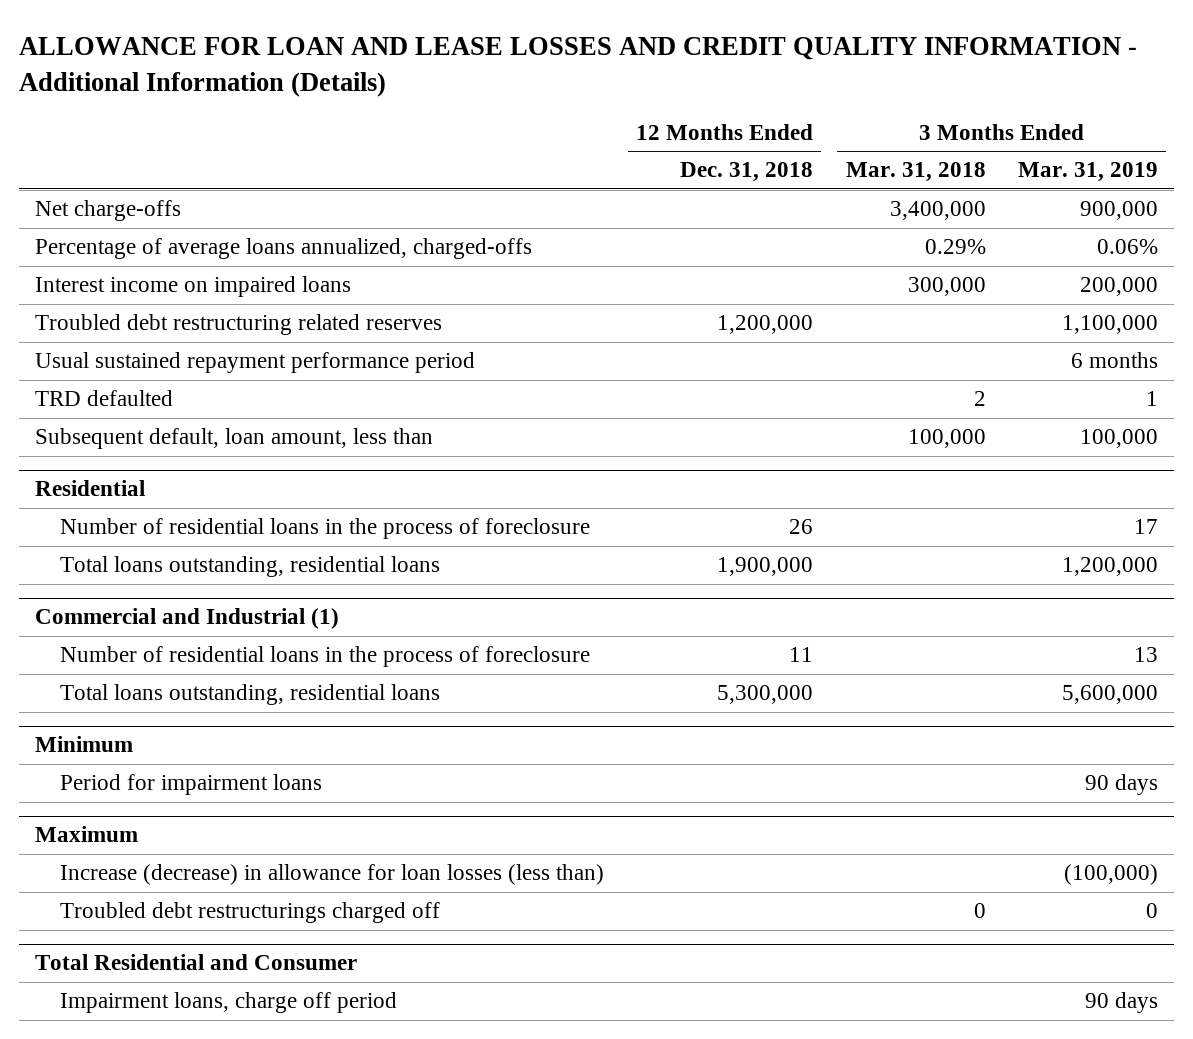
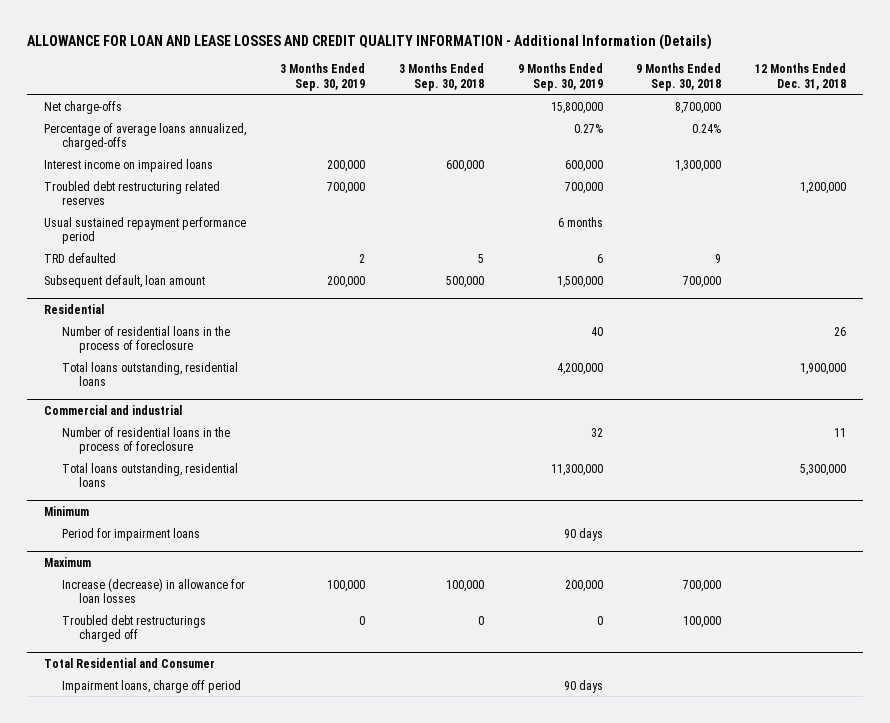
- | 12 Months Ended Dec. 31, 2018 | 3 Months Ended Mar. 31, 2018 | 3 Months Ended Mar. 31, 2019
+ | 3 Months Ended Sep. 30, 2019 | 3 Months Ended Sep. 30, 2018 | 9 Months Ended Sep. 30, 2019 | 9 Months Ended Sep. 30, 2018 | 12 Months Ended Dec. 31, 2018
- Subsequent default, loan amount, less than | | 100,000 | 100,000
+ Subsequent default, loan amount | 200,000 | 500,000 | 1,500,000 | 700,000 |
- Commercial and Industrial (1)
+ Commercial and industrial
@ Maximum
- Increase (decrease) in allowance for loan losses (less than) | | | (100,000)
+ Increase (decrease) in allowance for loan losses | 100,000 | 100,000 | 200,000 | 700,000 |

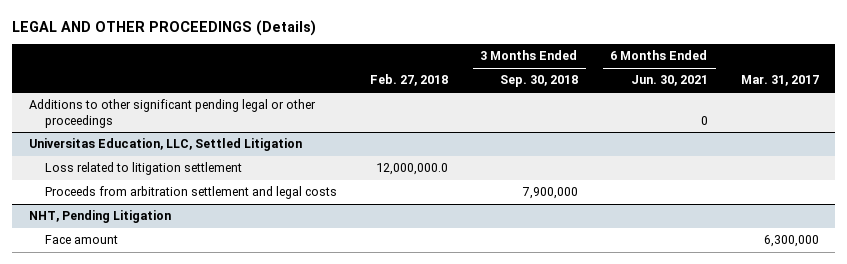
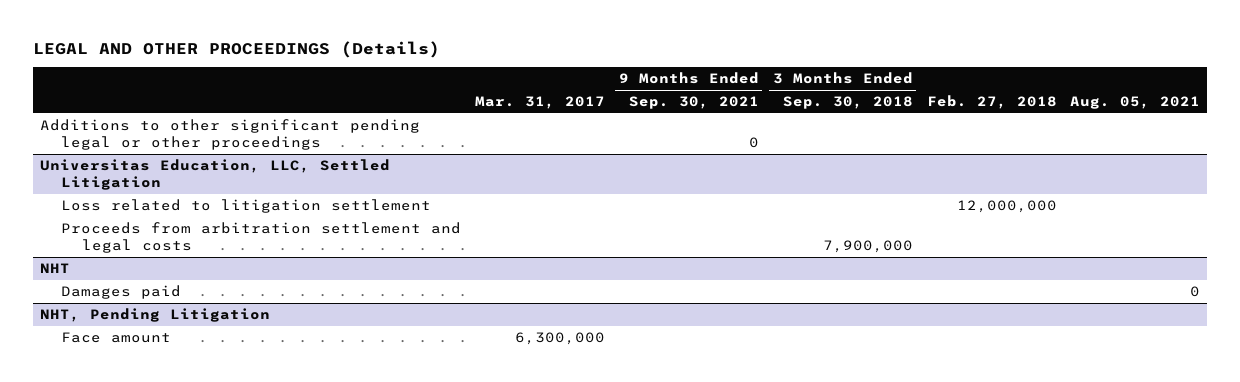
- | Feb. 27, 2018 | 3 Months Ended Sep. 30, 2018 | 6 Months Ended Jun. 30, 2021 | Mar. 31, 2017
+ | Mar. 31, 2017 | 9 Months Ended Sep. 30, 2021 | 3 Months Ended Sep. 30, 2018 | Feb. 27, 2018 | Aug. 05, 2021
@ Universitas Education, LLC, Settled Litigation
- Loss related to litigation settlement | 12,000,000.0 | | |
+ Loss related to litigation settlement | | | | 12,000,000 |
+ NHT
+ Damages paid | | | | | 0

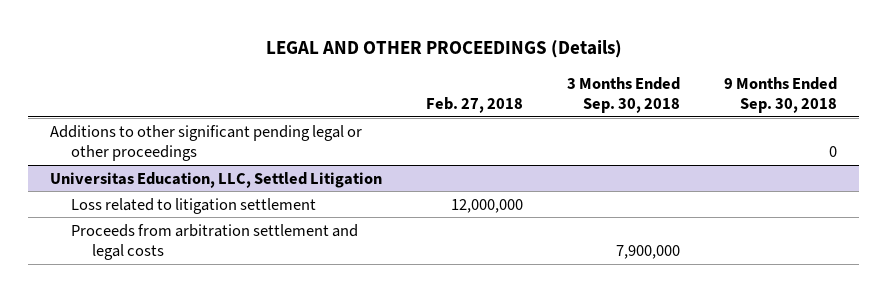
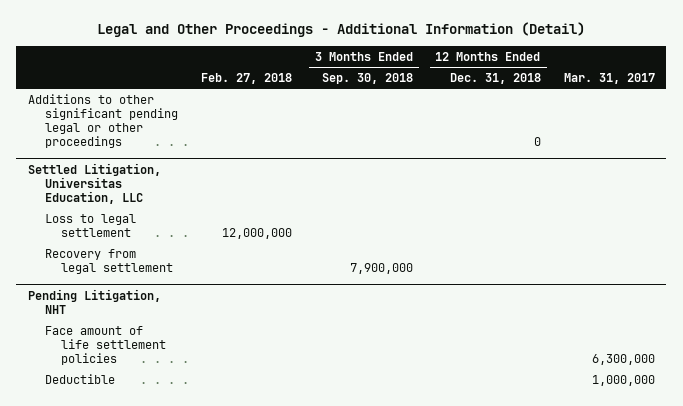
- LEGAL AND OTHER PROCEEDINGS (Details)
+ Legal and Other Proceedings - Additional Information (Detail)
- | Feb. 27, 2018 | 3 Months Ended Sep. 30, 2018 | 9 Months Ended Sep. 30, 2018
+ | Feb. 27, 2018 | 3 Months Ended Sep. 30, 2018 | 12 Months Ended Dec. 31, 2018 | Mar. 31, 2017
- Universitas Education, LLC, Settled Litigation
- Loss related to litigation settlement | 12,000,000 | |
- Proceeds from arbitration settlement and legal costs | | 7,900,000 |
+ Settled Litigation, Universitas Education, LLC
+ Loss to legal settlement | 12,000,000 | | |
+ Recovery from legal settlement | | 7,900,000 | |
+ Pending Litigation, NHT
+ Face amount of life settlement policies | | | | 6,300,000
+ Deductible | | | | 1,000,000

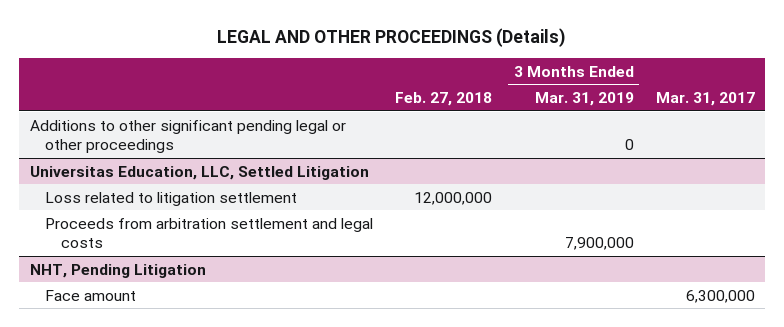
- Legal and Other Proceedings - Additional Information (Detail)
+ LEGAL AND OTHER PROCEEDINGS (Details)
- | Feb. 27, 2018 | 3 Months Ended Sep. 30, 2018 | 12 Months Ended Dec. 31, 2018 | Mar. 31, 2017
+ | Feb. 27, 2018 | 3 Months Ended Mar. 31, 2019 | Mar. 31, 2017
- Settled Litigation, Universitas Education, LLC
- Loss to legal settlement | 12,000,000 | | |
- Recovery from legal settlement | | 7,900,000 | |
- Pending Litigation, NHT
- Face amount of life settlement policies | | | | 6,300,000
- Deductible | | | | 1,000,000
+ Universitas Education, LLC, Settled Litigation
+ Loss related to litigation settlement | 12,000,000 | |
+ Proceeds from arbitration settlement and legal costs | | 7,900,000 |
+ NHT, Pending Litigation
+ Face amount | | | 6,300,000

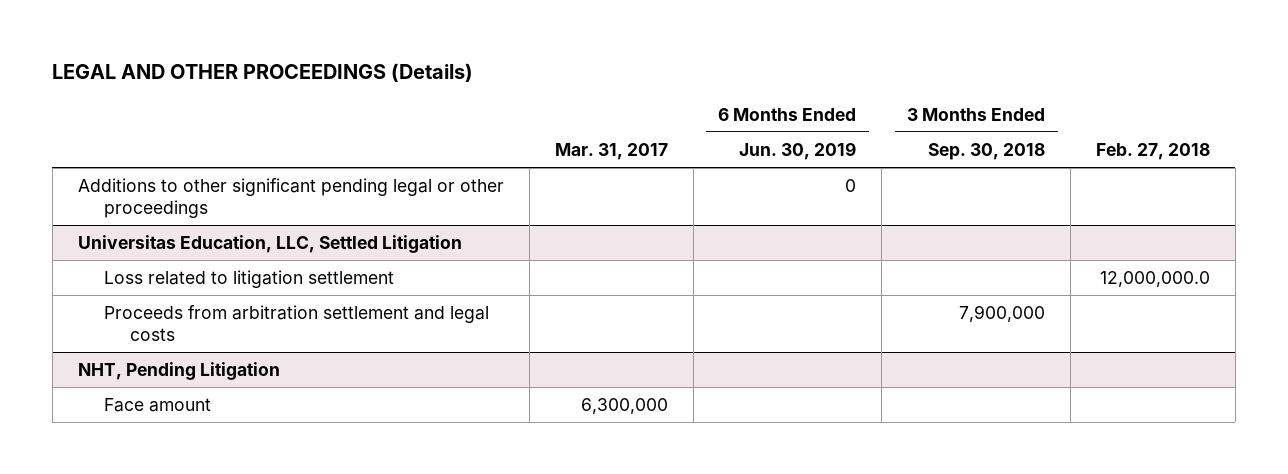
- | Feb. 27, 2018 | 3 Months Ended Mar. 31, 2019 | Mar. 31, 2017
+ | Mar. 31, 2017 | 6 Months Ended Jun. 30, 2019 | 3 Months Ended Sep. 30, 2018 | Feb. 27, 2018
@ Universitas Education, LLC, Settled Litigation
- Loss related to litigation settlement | 12,000,000 | |
+ Loss related to litigation settlement | | | | 12,000,000.0

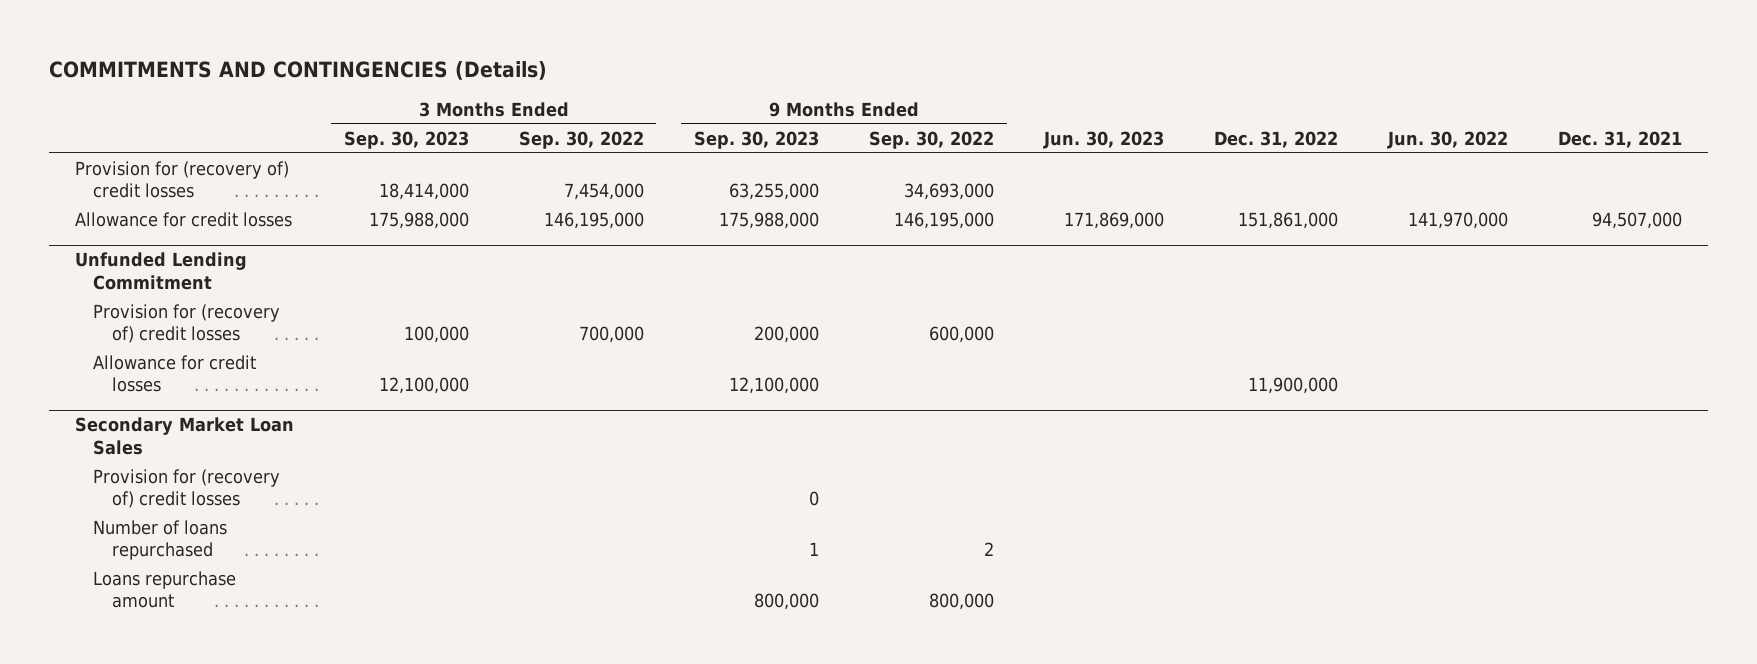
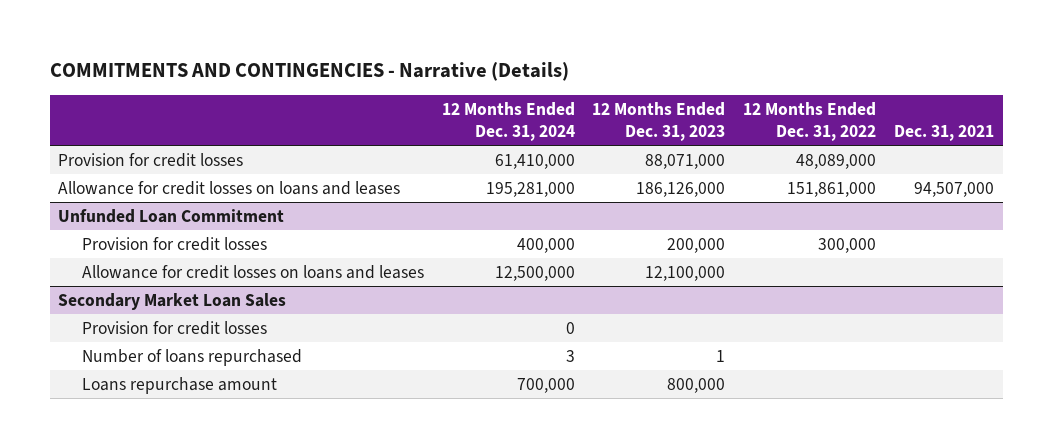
- COMMITMENTS AND CONTINGENCIES (Details)
+ COMMITMENTS AND CONTINGENCIES - Narrative (Details)
- | 3 Months Ended Sep. 30, 2023 | 3 Months Ended Sep. 30, 2022 | 9 Months Ended Sep. 30, 2023 | 9 Months Ended Sep. 30, 2022 | Jun. 30, 2023 | Dec. 31, 2022 | Jun. 30, 2022 | Dec. 31, 2021
+ | 12 Months Ended Dec. 31, 2024 | 12 Months Ended Dec. 31, 2023 | 12 Months Ended Dec. 31, 2022 | Dec. 31, 2021
- Provision for (recovery of) credit losses | 18,414,000 | 7,454,000 | 63,255,000 | 34,693,000 | | | |
- Allowance for credit losses | 175,988,000 | 146,195,000 | 175,988,000 | 146,195,000 | 171,869,000 | 151,861,000 | 141,970,000 | 94,507,000
- Unfunded Lending Commitment
- Provision for (recovery of) credit losses | 100,000 | 700,000 | 200,000 | 600,000 | | | |
- Allowance for credit losses | 12,100,000 | | 12,100,000 | | | 11,900,000 | |
+ Provision for credit losses | 61,410,000 | 88,071,000 | 48,089,000 |
+ Allowance for credit losses on loans and leases | 195,281,000 | 186,126,000 | 151,861,000 | 94,507,000
+ Unfunded Loan Commitment
+ Provision for credit losses | 400,000 | 200,000 | 300,000 |
+ Allowance for credit losses on loans and leases | 12,500,000 | 12,100,000 | |
@ Secondary Market Loan Sales
- Provision for (recovery of) credit losses | | | 0 | | | | |
+ Provision for credit losses | 0 | | |

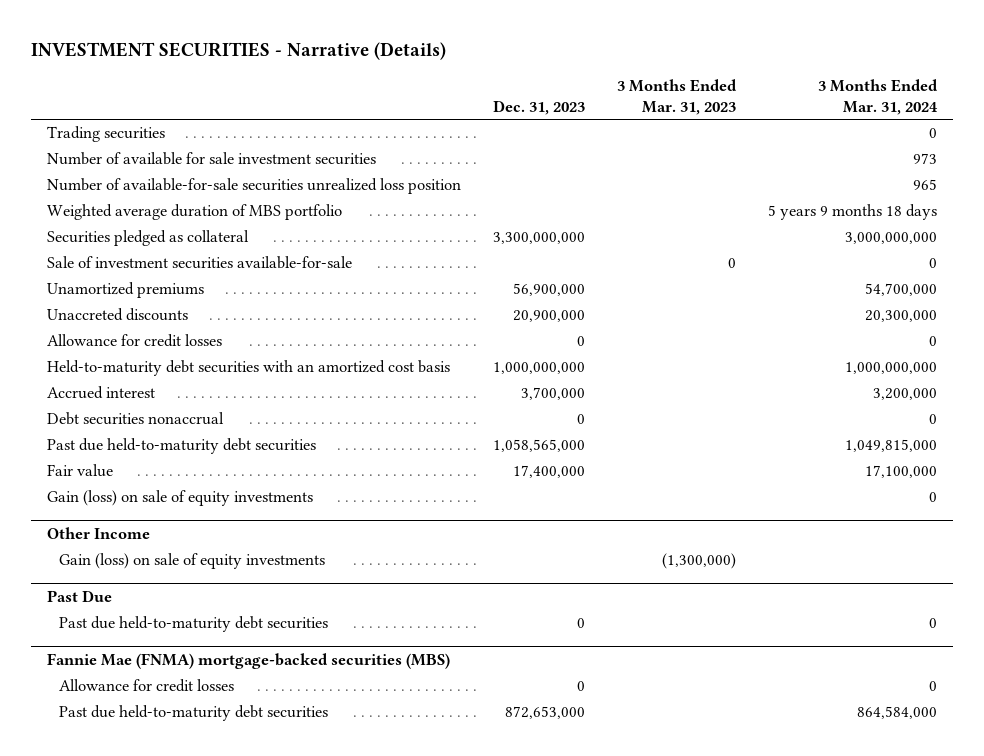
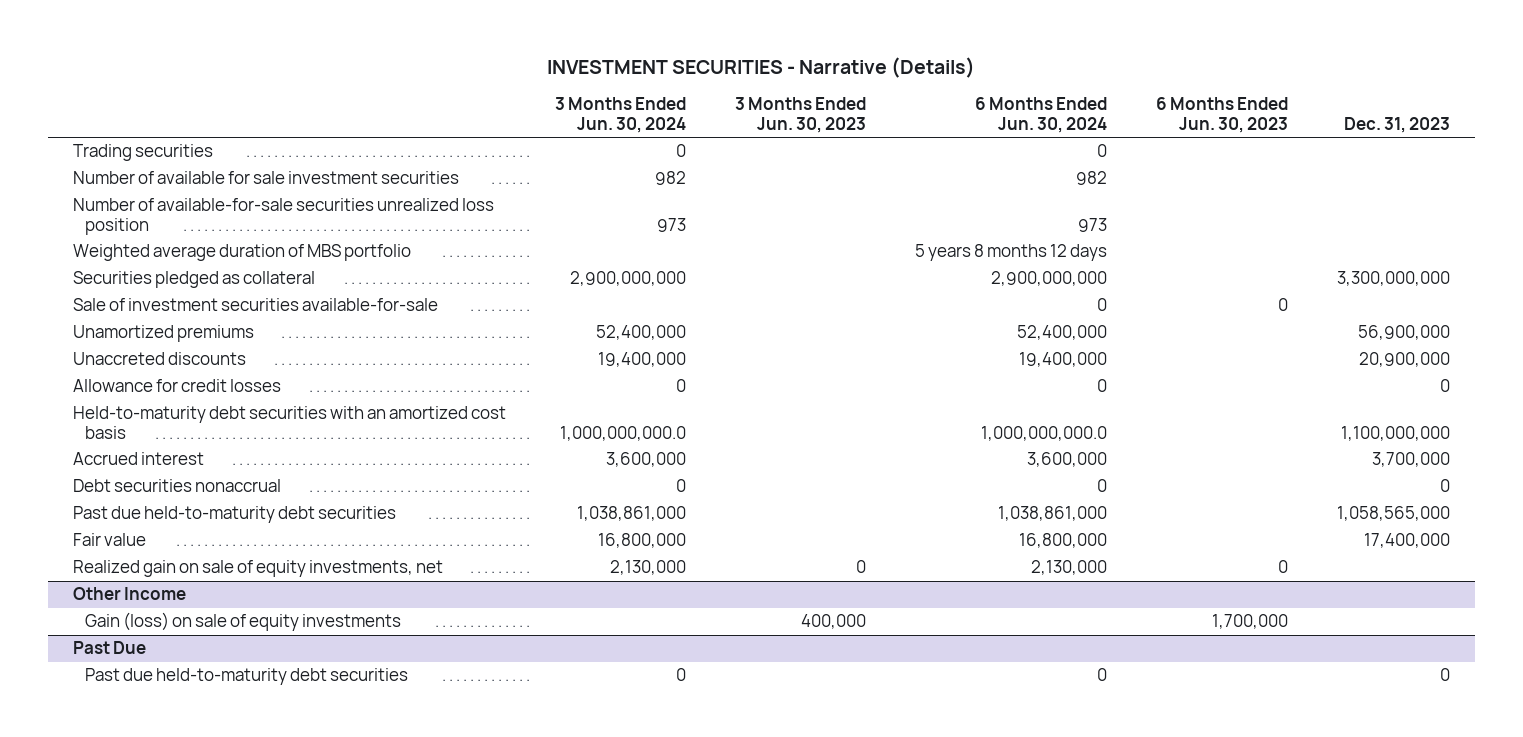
- | Dec. 31, 2023 | 3 Months Ended Mar. 31, 2023 | 3 Months Ended Mar. 31, 2024
+ | 3 Months Ended Jun. 30, 2024 | 3 Months Ended Jun. 30, 2023 | 6 Months Ended Jun. 30, 2024 | 6 Months Ended Jun. 30, 2023 | Dec. 31, 2023
- Held-to-maturity debt securities with an amortized cost basis | 1,000,000,000 | | 1,000,000,000
+ Held-to-maturity debt securities with an amortized cost basis | 1,000,000,000.0 | | 1,000,000,000.0 | | 1,100,000,000
- Gain (loss) on sale of equity investments | | | 0
+ Realized gain on sale of equity investments, net | 2,130,000 | 0 | 2,130,000 | 0 |
- Fannie Mae (FNMA) mortgage-backed securities (MBS)
- Allowance for credit losses | 0 | | 0
- Past due held-to-maturity debt securities | 872,653,000 | | 864,584,000

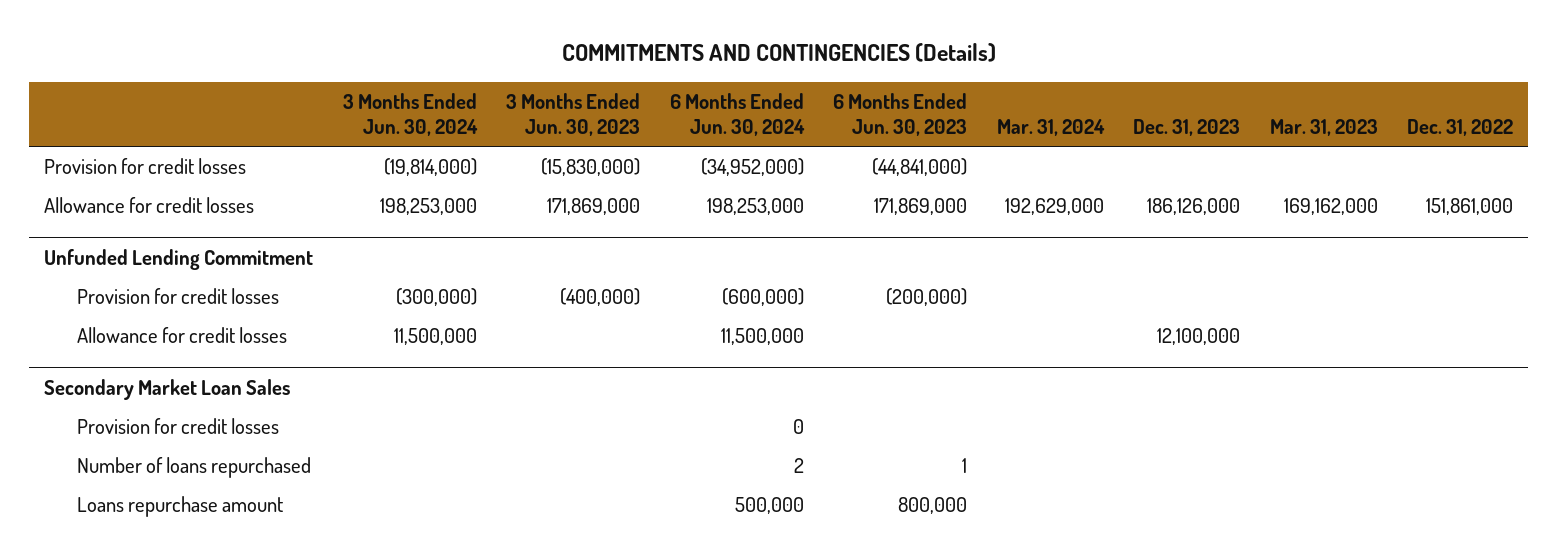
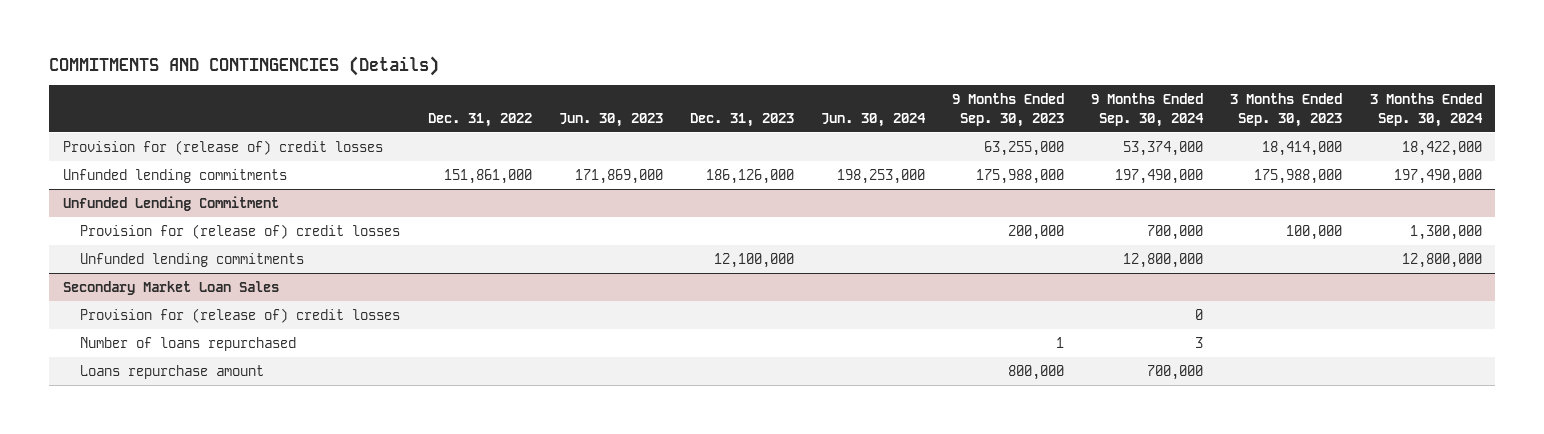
- | 3 Months Ended Jun. 30, 2024 | 3 Months Ended Jun. 30, 2023 | 6 Months Ended Jun. 30, 2024 | 6 Months Ended Jun. 30, 2023 | Mar. 31, 2024 | Dec. 31, 2023 | Mar. 31, 2023 | Dec. 31, 2022
+ | Dec. 31, 2022 | Jun. 30, 2023 | Dec. 31, 2023 | Jun. 30, 2024 | 9 Months Ended Sep. 30, 2023 | 9 Months Ended Sep. 30, 2024 | 3 Months Ended Sep. 30, 2023 | 3 Months Ended Sep. 30, 2024
- Provision for credit losses | (19,814,000) | (15,830,000) | (34,952,000) | (44,841,000) | | | |
- Allowance for credit losses | 198,253,000 | 171,869,000 | 198,253,000 | 171,869,000 | 192,629,000 | 186,126,000 | 169,162,000 | 151,861,000
+ Provision for (release of) credit losses | | | | | 63,255,000 | 53,374,000 | 18,414,000 | 18,422,000
+ Unfunded lending commitments | 151,861,000 | 171,869,000 | 186,126,000 | 198,253,000 | 175,988,000 | 197,490,000 | 175,988,000 | 197,490,000
@ Unfunded Lending Commitment
- Provision for credit losses | (300,000) | (400,000) | (600,000) | (200,000) | | | |
- Allowance for credit losses | 11,500,000 | | 11,500,000 | | | 12,100,000 | |
+ Provision for (release of) credit losses | | | | | 200,000 | 700,000 | 100,000 | 1,300,000
+ Unfunded lending commitments | | | 12,100,000 | | | 12,800,000 | | 12,800,000
@ Secondary Market Loan Sales
- Provision for credit losses | | | 0 | | | | |
+ Provision for (release of) credit losses | | | | | | 0 | |

